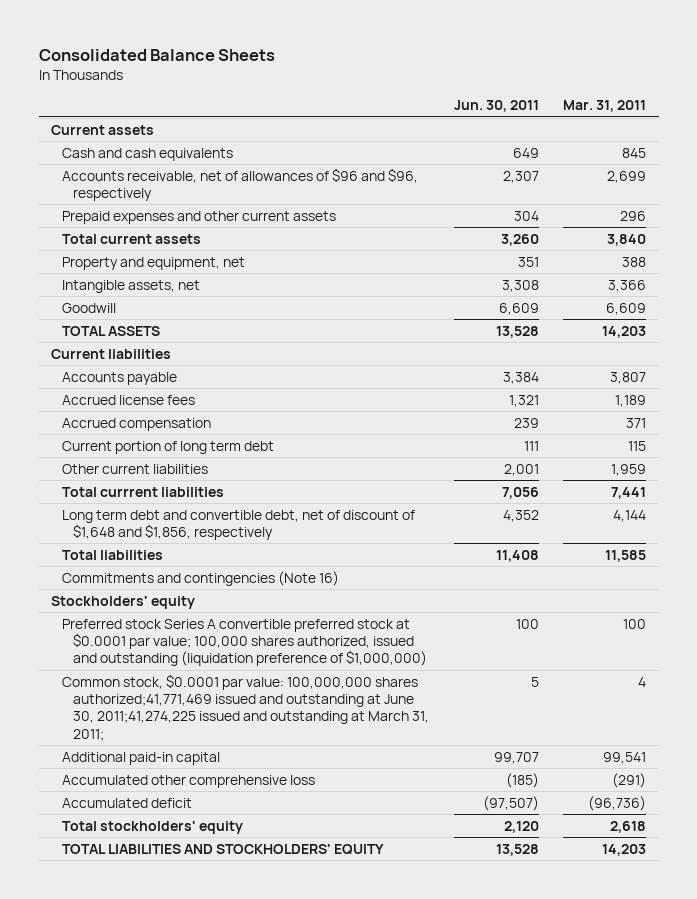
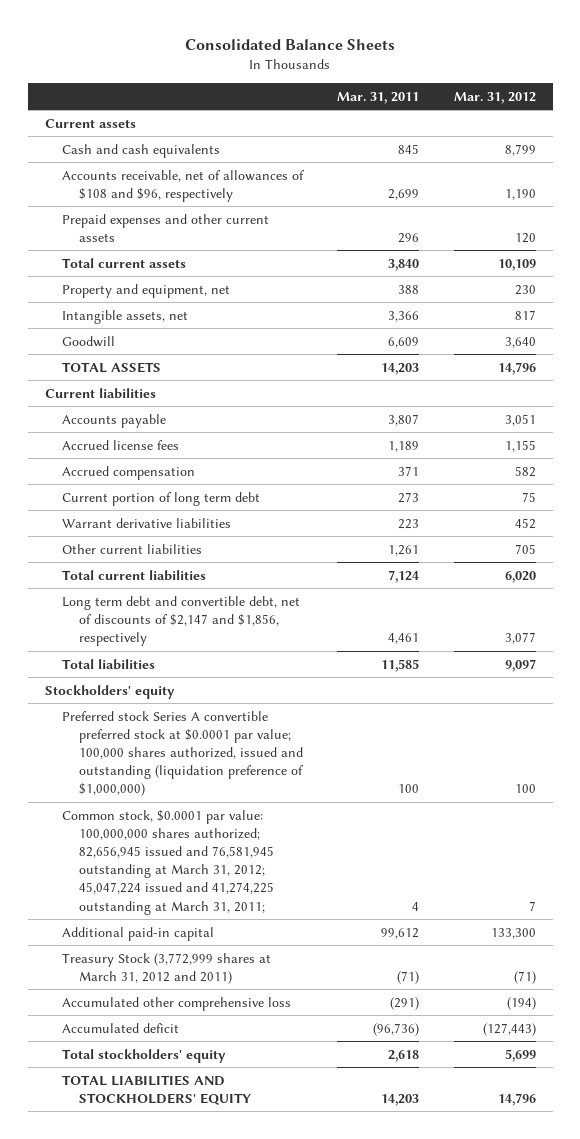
- | Jun. 30, 2011 | Mar. 31, 2011
+ | Mar. 31, 2011 | Mar. 31, 2012
- Accounts receivable, net of allowances of $96 and $96, respectively | 2,307 | 2,699
+ Accounts receivable, net of allowances of $108 and $96, respectively | 2,699 | 1,190
- Current portion of long term debt | 111 | 115
- Other current liabilities | 2,001 | 1,959
- Total currrent liabilities | 7,056 | 7,441
- Long term debt and convertible debt, net of discount of $1,648 and $1,856, respectively | 4,352 | 4,144
+ Current portion of long term debt | 273 | 75
+ Warrant derivative liabilities | 223 | 452
+ Other current liabilities | 1,261 | 705
+ Total current liabilities | 7,124 | 6,020
+ Long term debt and convertible debt, net of discounts of $2,147 and $1,856, respectively | 4,461 | 3,077
- Commitments and contingencies (Note 16)
- Common stock, $0.0001 par value: 100,000,000 shares authorized;41,771,469 issued and outstanding at June 30, 2011;41,274,225 issued and outstanding at March 31, 2011; | 5 | 4
- Additional paid-in capital | 99,707 | 99,541
+ Common stock, $0.0001 par value: 100,000,000 shares authorized; 82,656,945 issued and 76,581,945 outstanding at March 31, 2012; 45,047,224 issued and 41,274,225 outstanding at March 31, 2011; | 4 | 7
+ Additional paid-in capital | 99,612 | 133,300
+ Treasury Stock (3,772,999 shares at March 31, 2012 and 2011) | (71) | (71)

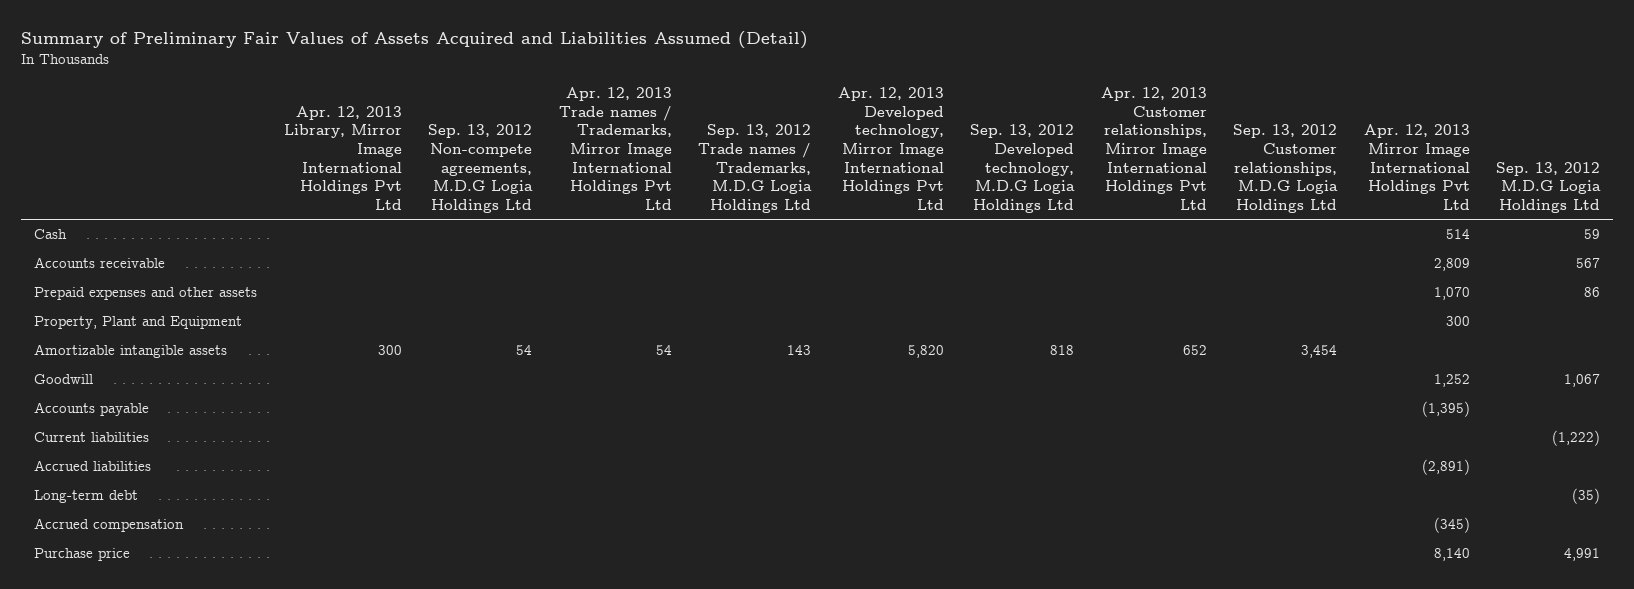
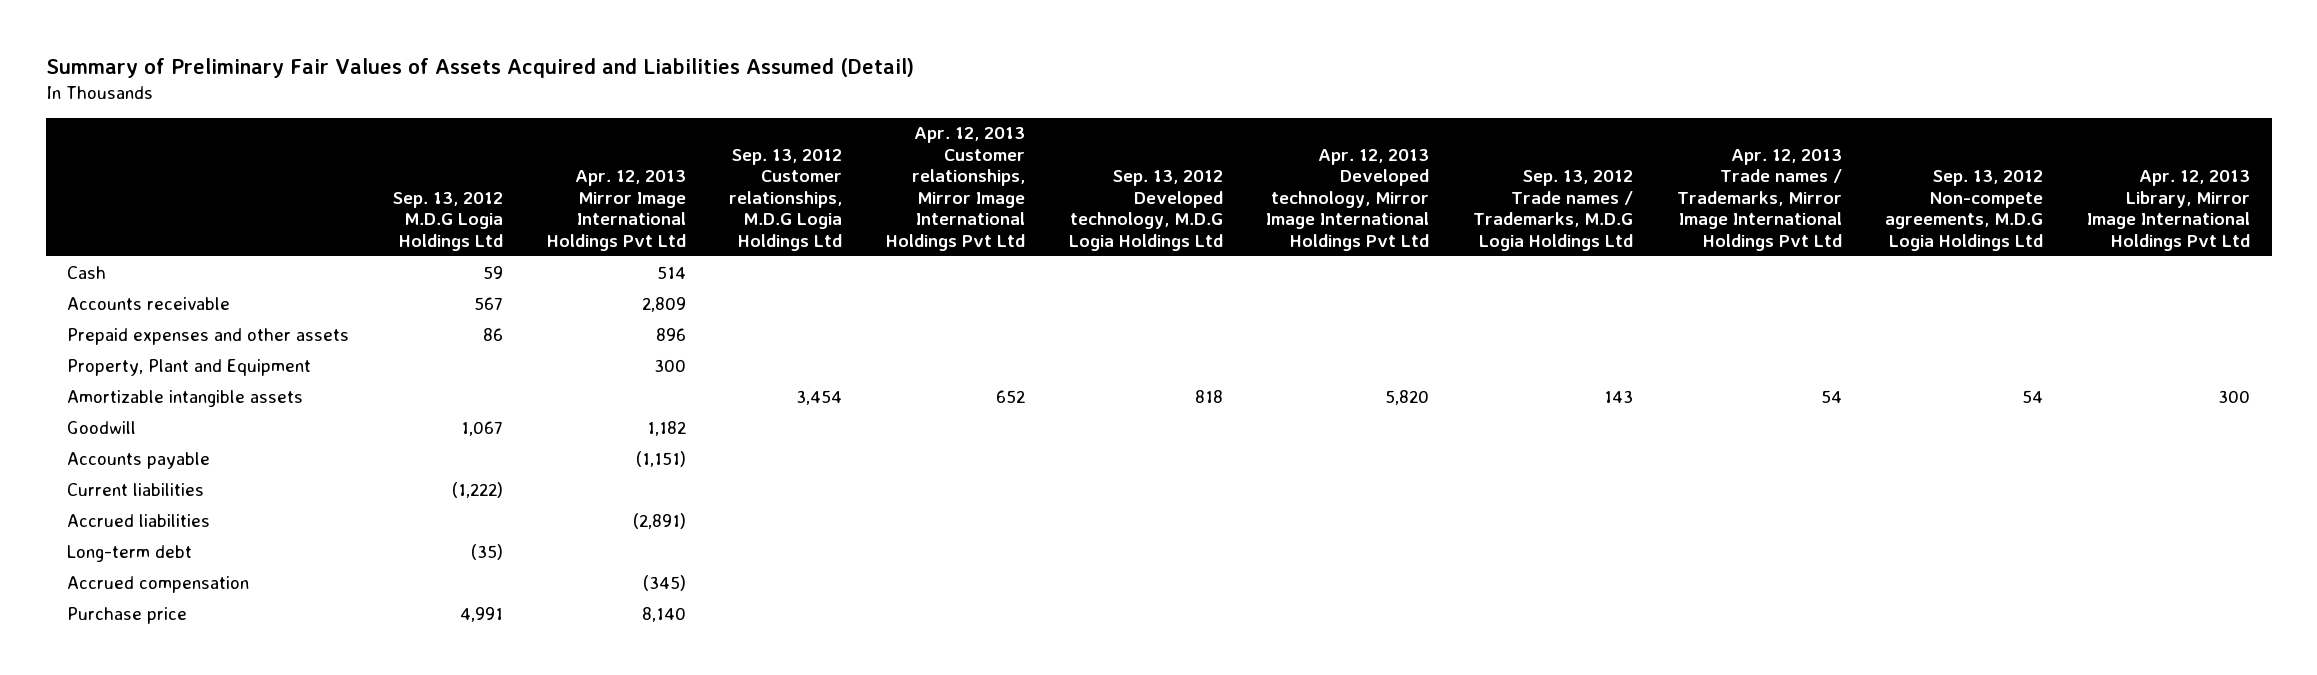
- | Apr. 12, 2013 Library, Mirror Image International Holdings Pvt Ltd | Sep. 13, 2012 Non-compete agreements, M.D.G Logia Holdings Ltd | Apr. 12, 2013 Trade names / Trademarks, Mirror Image International Holdings Pvt Ltd | Sep. 13, 2012 Trade names / Trademarks, M.D.G Logia Holdings Ltd | Apr. 12, 2013 Developed technology, Mirror Image International Holdings Pvt Ltd | Sep. 13, 2012 Developed technology, M.D.G Logia Holdings Ltd | Apr. 12, 2013 Customer relationships, Mirror Image International Holdings Pvt Ltd | Sep. 13, 2012 Customer relationships, M.D.G Logia Holdings Ltd | Apr. 12, 2013 Mirror Image International Holdings Pvt Ltd | Sep. 13, 2012 M.D.G Logia Holdings Ltd
+ | Sep. 13, 2012 M.D.G Logia Holdings Ltd | Apr. 12, 2013 Mirror Image International Holdings Pvt Ltd | Sep. 13, 2012 Customer relationships, M.D.G Logia Holdings Ltd | Apr. 12, 2013 Customer relationships, Mirror Image International Holdings Pvt Ltd | Sep. 13, 2012 Developed technology, M.D.G Logia Holdings Ltd | Apr. 12, 2013 Developed technology, Mirror Image International Holdings Pvt Ltd | Sep. 13, 2012 Trade names / Trademarks, M.D.G Logia Holdings Ltd | Apr. 12, 2013 Trade names / Trademarks, Mirror Image International Holdings Pvt Ltd | Sep. 13, 2012 Non-compete agreements, M.D.G Logia Holdings Ltd | Apr. 12, 2013 Library, Mirror Image International Holdings Pvt Ltd
- Prepaid expenses and other assets | | | | | | | | | 1,070 | 86
+ Prepaid expenses and other assets | 86 | 896 | | | | | | | |
- Goodwill | | | | | | | | | 1,252 | 1,067
- Accounts payable | | | | | | | | | (1,395) |
+ Goodwill | 1,067 | 1,182 | | | | | | | |
+ Accounts payable | | (1,151) | | | | | | | |

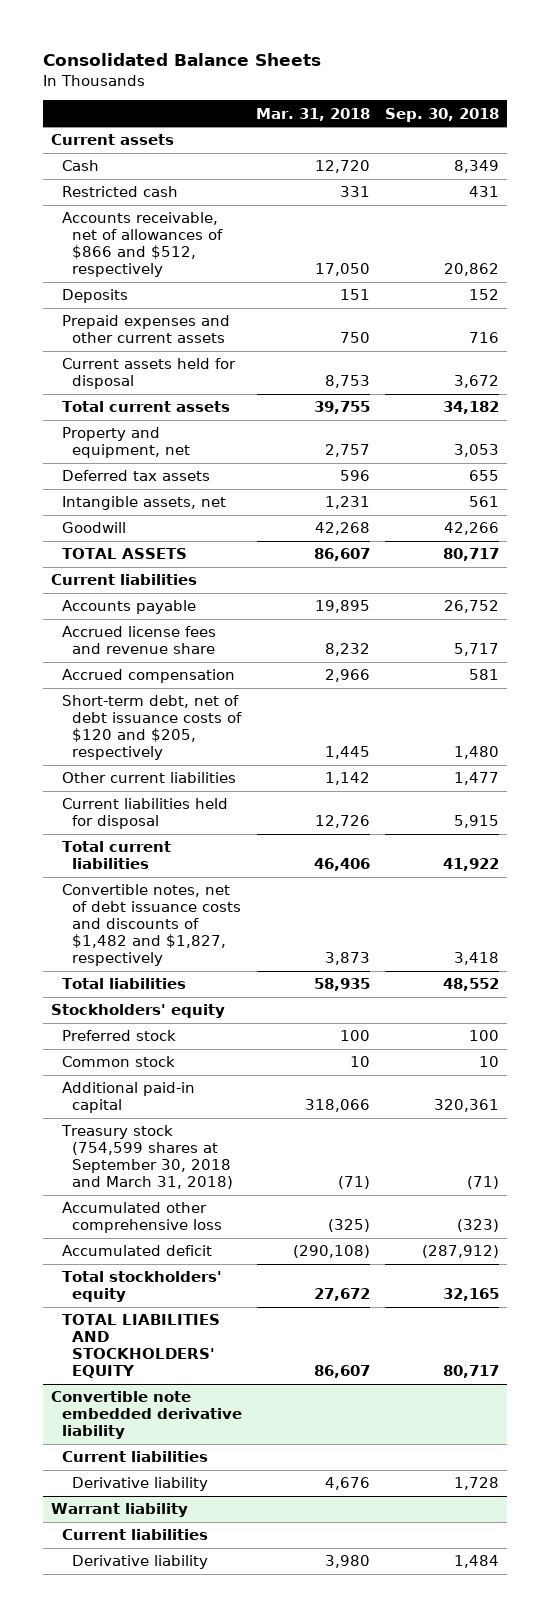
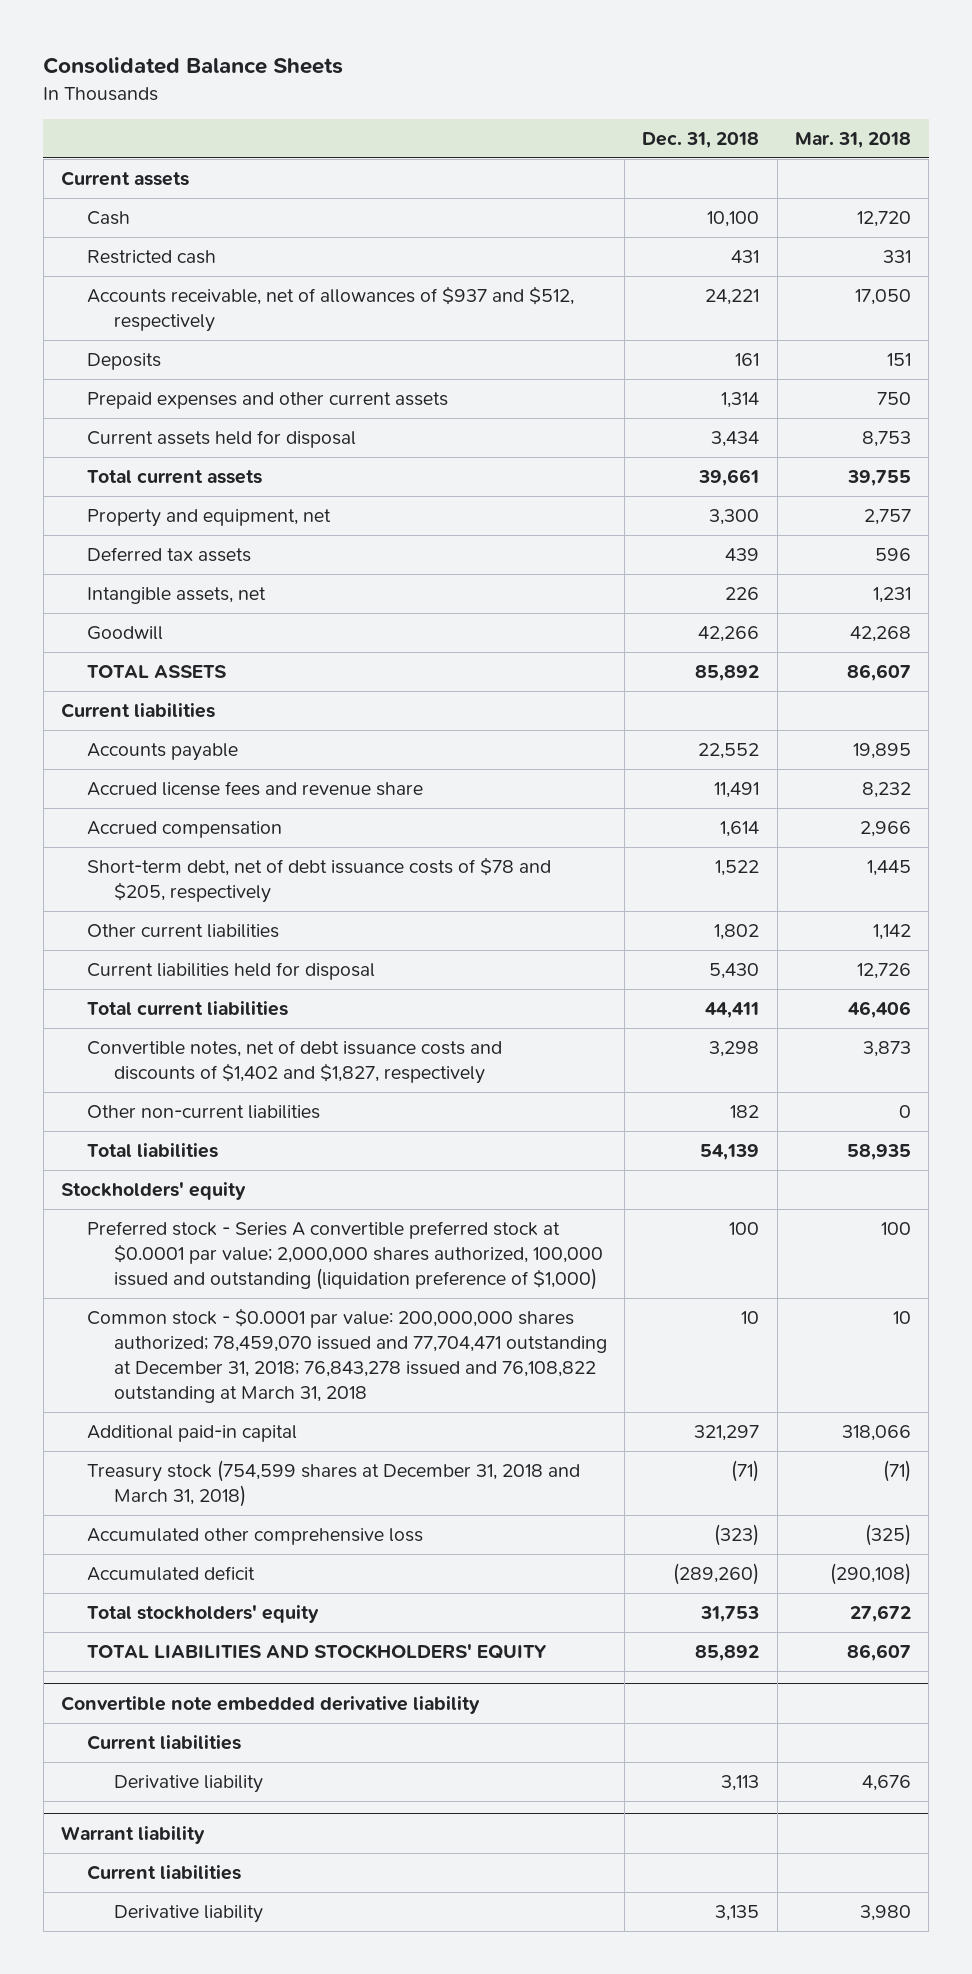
- | Mar. 31, 2018 | Sep. 30, 2018
+ | Dec. 31, 2018 | Mar. 31, 2018
- Accounts receivable, net of allowances of $866 and $512, respectively | 17,050 | 20,862
+ Accounts receivable, net of allowances of $937 and $512, respectively | 24,221 | 17,050
- Short-term debt, net of debt issuance costs of $120 and $205, respectively | 1,445 | 1,480
+ Short-term debt, net of debt issuance costs of $78 and $205, respectively | 1,522 | 1,445
- Convertible notes, net of debt issuance costs and discounts of $1,482 and $1,827, respectively | 3,873 | 3,418
+ Convertible notes, net of debt issuance costs and discounts of $1,402 and $1,827, respectively | 3,298 | 3,873
+ Other non-current liabilities | 182 | 0
- Preferred stock | 100 | 100
- Common stock | 10 | 10
+ Preferred stock - Series A convertible preferred stock at $0.0001 par value; 2,000,000 shares authorized, 100,000 issued and outstanding (liquidation preference of $1,000) | 100 | 100
+ Common stock - $0.0001 par value: 200,000,000 shares authorized; 78,459,070 issued and 77,704,471 outstanding at December 31, 2018; 76,843,278 issued and 76,108,822 outstanding at March 31, 2018 | 10 | 10
- Treasury stock (754,599 shares at September 30, 2018 and March 31, 2018) | (71) | (71)
+ Treasury stock (754,599 shares at December 31, 2018 and March 31, 2018) | (71) | (71)

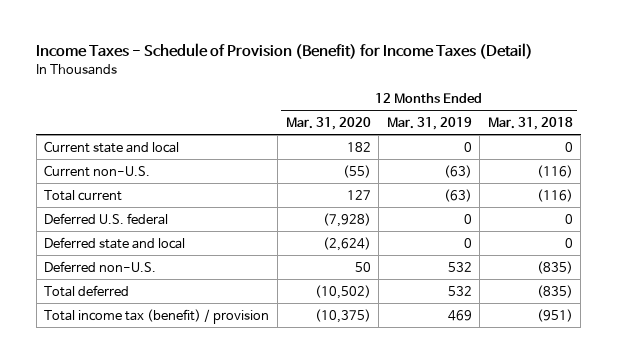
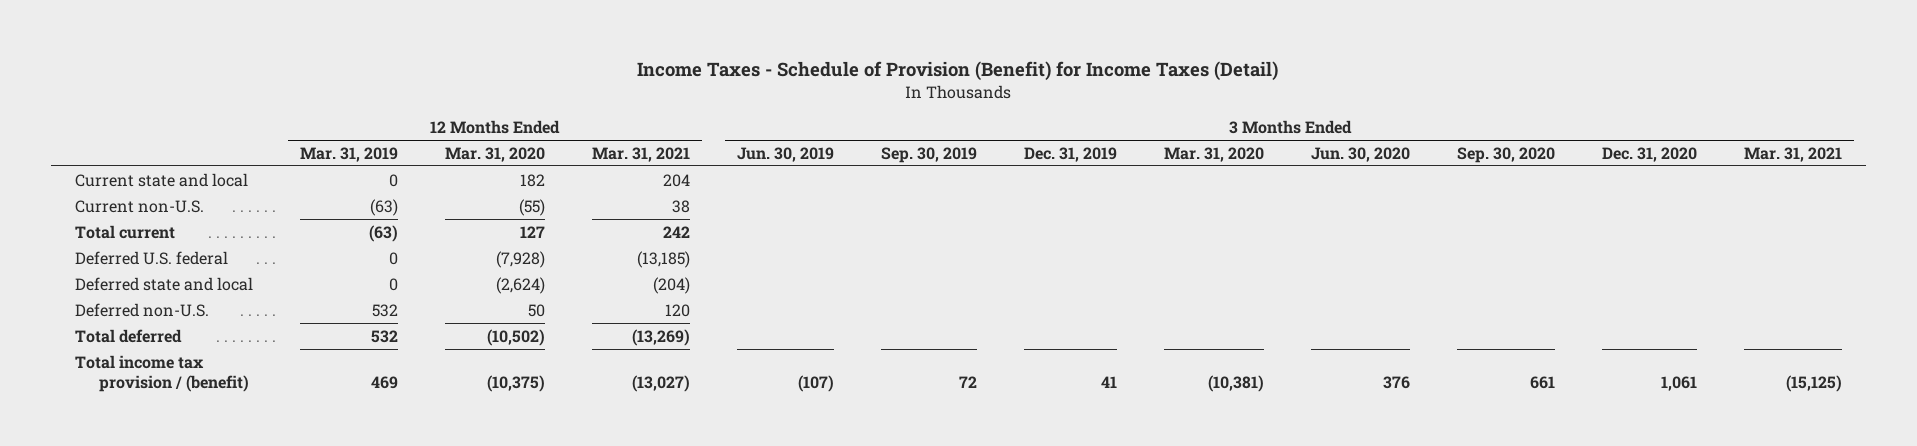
- | 12 Months Ended Mar. 31, 2020 | 12 Months Ended Mar. 31, 2019 | 12 Months Ended Mar. 31, 2018
+ | 12 Months Ended Mar. 31, 2019 | 12 Months Ended Mar. 31, 2020 | 12 Months Ended Mar. 31, 2021 | 3 Months Ended Jun. 30, 2019 | 3 Months Ended Sep. 30, 2019 | 3 Months Ended Dec. 31, 2019 | 3 Months Ended Mar. 31, 2020 | 3 Months Ended Jun. 30, 2020 | 3 Months Ended Sep. 30, 2020 | 3 Months Ended Dec. 31, 2020 | 3 Months Ended Mar. 31, 2021
- Total income tax (benefit) / provision | (10,375) | 469 | (951)
+ Total income tax provision / (benefit) | 469 | (10,375) | (13,027) | (107) | 72 | 41 | (10,381) | 376 | 661 | 1,061 | (15,125)

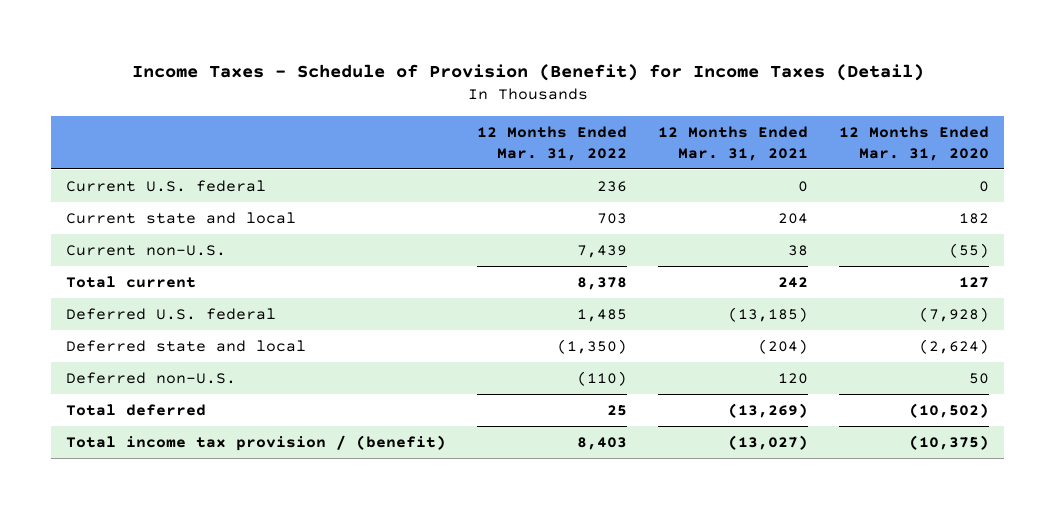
- | 12 Months Ended Mar. 31, 2019 | 12 Months Ended Mar. 31, 2020 | 12 Months Ended Mar. 31, 2021 | 3 Months Ended Jun. 30, 2019 | 3 Months Ended Sep. 30, 2019 | 3 Months Ended Dec. 31, 2019 | 3 Months Ended Mar. 31, 2020 | 3 Months Ended Jun. 30, 2020 | 3 Months Ended Sep. 30, 2020 | 3 Months Ended Dec. 31, 2020 | 3 Months Ended Mar. 31, 2021
+ | 12 Months Ended Mar. 31, 2022 | 12 Months Ended Mar. 31, 2021 | 12 Months Ended Mar. 31, 2020
+ Current U.S. federal | 236 | 0 | 0

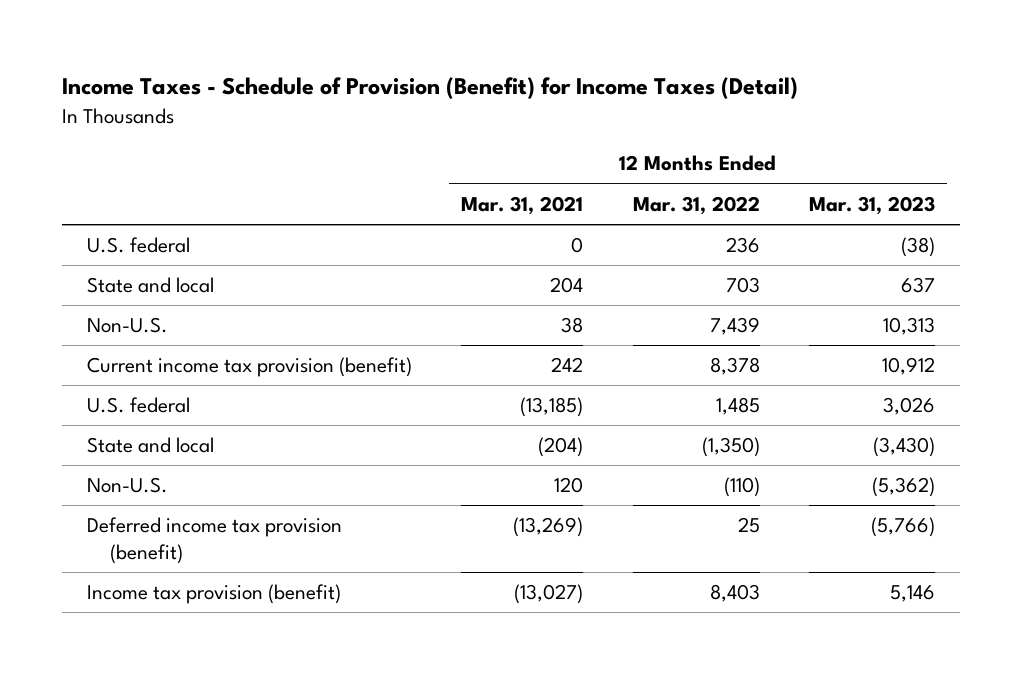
- | 12 Months Ended Mar. 31, 2022 | 12 Months Ended Mar. 31, 2021 | 12 Months Ended Mar. 31, 2020
+ | 12 Months Ended Mar. 31, 2021 | 12 Months Ended Mar. 31, 2022 | 12 Months Ended Mar. 31, 2023
- Current U.S. federal | 236 | 0 | 0
- Current state and local | 703 | 204 | 182
- Current non-U.S. | 7,439 | 38 | (55)
- Total current | 8,378 | 242 | 127
- Deferred U.S. federal | 1,485 | (13,185) | (7,928)
- Deferred state and local | (1,350) | (204) | (2,624)
- Deferred non-U.S. | (110) | 120 | 50
- Total deferred | 25 | (13,269) | (10,502)
- Total income tax provision / (benefit) | 8,403 | (13,027) | (10,375)
+ U.S. federal | 0 | 236 | (38)
+ State and local | 204 | 703 | 637
+ Non-U.S. | 38 | 7,439 | 10,313
+ Current income tax provision (benefit) | 242 | 8,378 | 10,912
+ U.S. federal | (13,185) | 1,485 | 3,026
+ State and local | (204) | (1,350) | (3,430)
+ Non-U.S. | 120 | (110) | (5,362)
+ Deferred income tax provision (benefit) | (13,269) | 25 | (5,766)
+ Income tax provision (benefit) | (13,027) | 8,403 | 5,146

